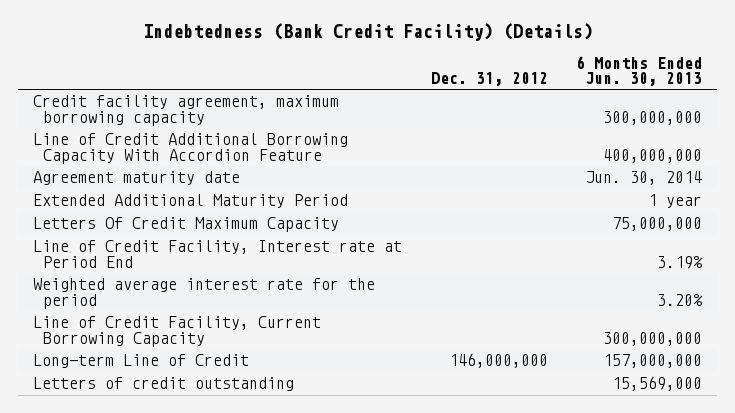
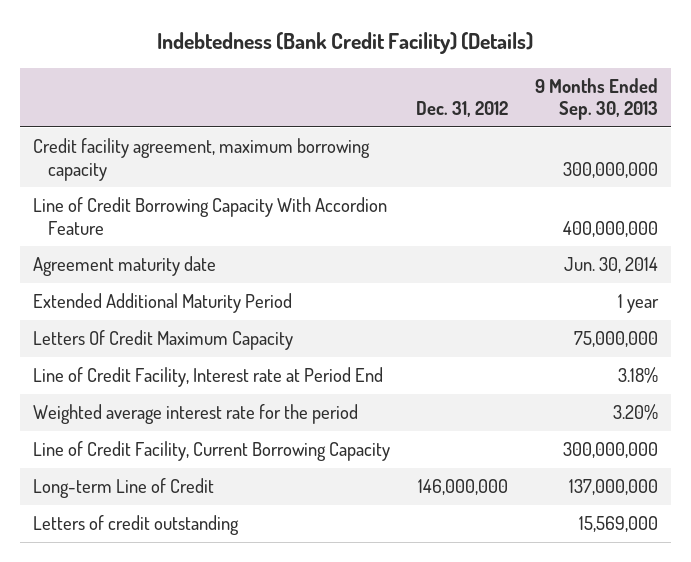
- | Dec. 31, 2012 | 6 Months Ended Jun. 30, 2013
+ | Dec. 31, 2012 | 9 Months Ended Sep. 30, 2013
- Line of Credit Additional Borrowing Capacity With Accordion Feature | | 400,000,000
+ Line of Credit Borrowing Capacity With Accordion Feature | | 400,000,000

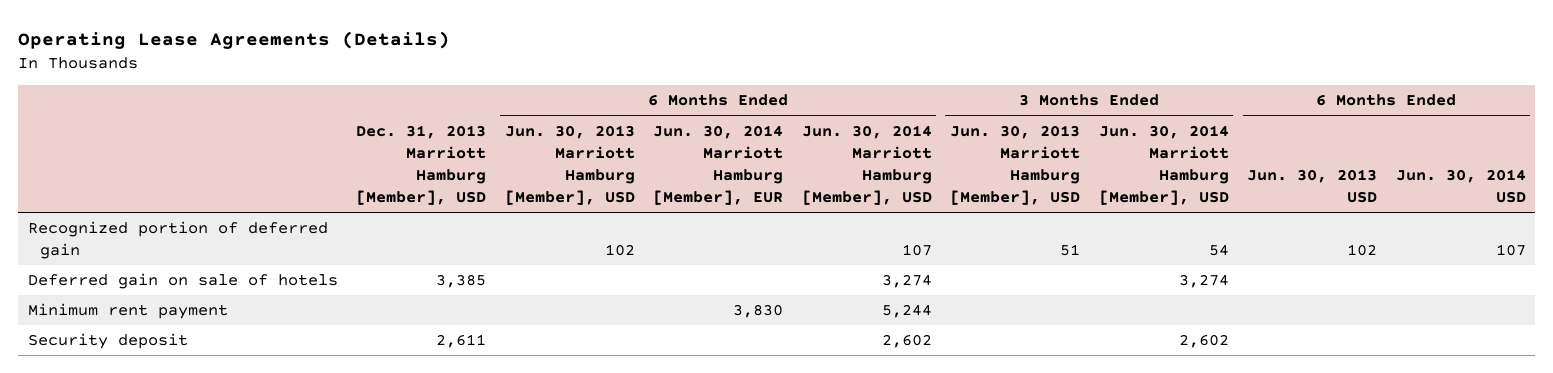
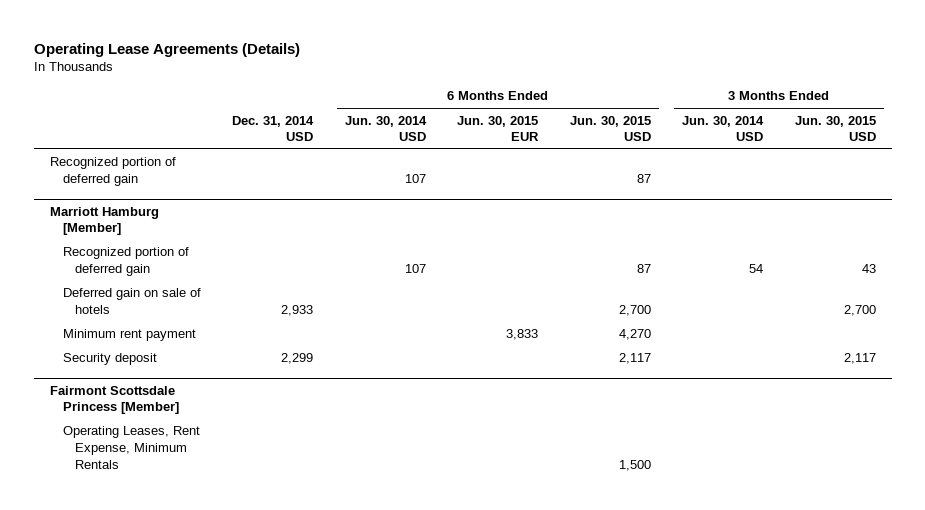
- | Dec. 31, 2013 Marriott Hamburg [Member], USD | 6 Months Ended Jun. 30, 2013 Marriott Hamburg [Member], USD | 6 Months Ended Jun. 30, 2014 Marriott Hamburg [Member], EUR | 6 Months Ended Jun. 30, 2014 Marriott Hamburg [Member], USD | 3 Months Ended Jun. 30, 2013 Marriott Hamburg [Member], USD | 3 Months Ended Jun. 30, 2014 Marriott Hamburg [Member], USD | 6 Months Ended Jun. 30, 2013 USD | 6 Months Ended Jun. 30, 2014 USD
+ | Dec. 31, 2014 USD | 6 Months Ended Jun. 30, 2014 USD | 6 Months Ended Jun. 30, 2015 EUR | 6 Months Ended Jun. 30, 2015 USD | 3 Months Ended Jun. 30, 2014 USD | 3 Months Ended Jun. 30, 2015 USD
- Deferred gain on sale of hotels | 3,385 | | | 3,274 | | 3,274 | |
- Minimum rent payment | | | 3,830 | 5,244 | | | |
- Security deposit | 2,611 | | | 2,602 | | 2,602 | |
+ Marriott Hamburg [Member]
+ Recognized portion of deferred gain | | 107 | | 87 | 54 | 43
+ Deferred gain on sale of hotels | 2,933 | | | 2,700 | | 2,700
+ Minimum rent payment | | | 3,833 | 4,270 | |
+ Security deposit | 2,299 | | | 2,117 | | 2,117
+ Fairmont Scottsdale Princess [Member]
+ Operating Leases, Rent Expense, Minimum Rentals | | | | 1,500 | |

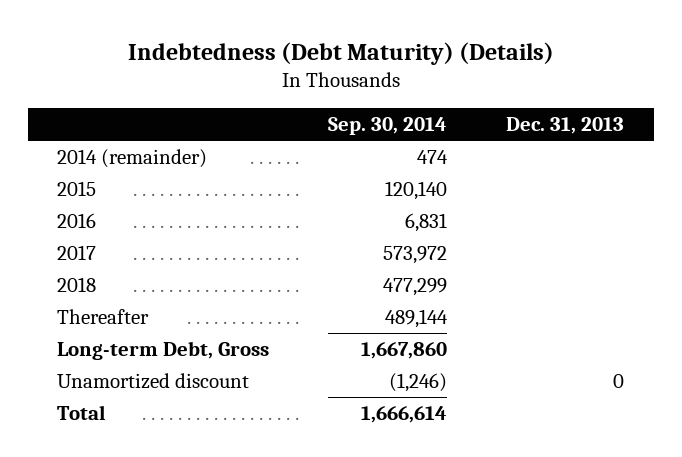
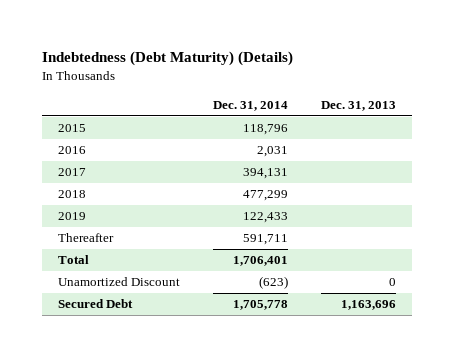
- | Sep. 30, 2014 | Dec. 31, 2013
+ | Dec. 31, 2014 | Dec. 31, 2013
- 2014 (remainder) | 474 |
+ 2019 | 122,433 |
- Long-term Debt, Gross | 1,667,860 |
- Unamortized discount | (1,246) | 0
+ Unamortized Discount | (623) | 0
+ Secured Debt | 1,705,778 | 1,163,696

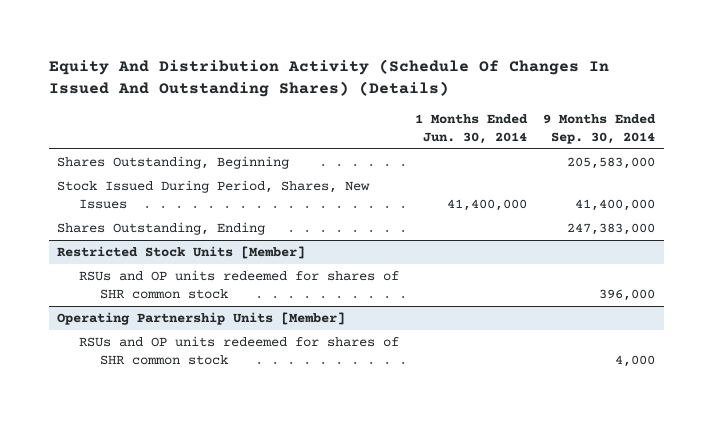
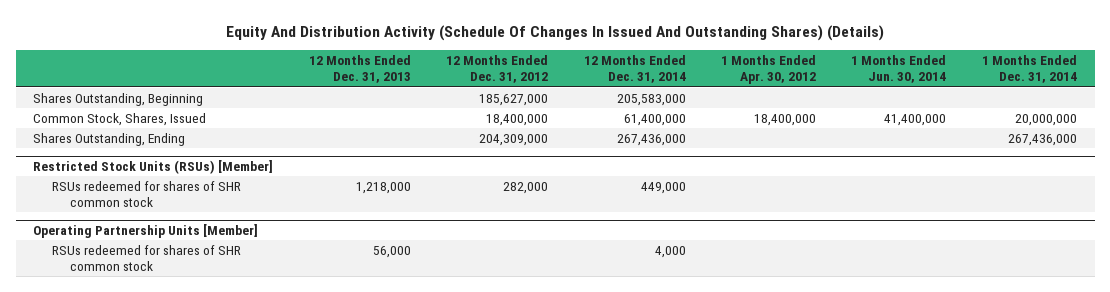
- | 1 Months Ended Jun. 30, 2014 | 9 Months Ended Sep. 30, 2014
+ | 12 Months Ended Dec. 31, 2013 | 12 Months Ended Dec. 31, 2012 | 12 Months Ended Dec. 31, 2014 | 1 Months Ended Apr. 30, 2012 | 1 Months Ended Jun. 30, 2014 | 1 Months Ended Dec. 31, 2014
- Stock Issued During Period, Shares, New Issues | 41,400,000 | 41,400,000
+ Common Stock, Shares, Issued | | 18,400,000 | 61,400,000 | 18,400,000 | 41,400,000 | 20,000,000
- Restricted Stock Units [Member]
- RSUs and OP units redeemed for shares of SHR common stock | | 396,000
+ Restricted Stock Units (RSUs) [Member]
+ RSUs redeemed for shares of SHR common stock | 1,218,000 | 282,000 | 449,000 | | |
@ Operating Partnership Units [Member]
- RSUs and OP units redeemed for shares of SHR common stock | | 4,000
+ RSUs redeemed for shares of SHR common stock | 56,000 | | 4,000 | | |

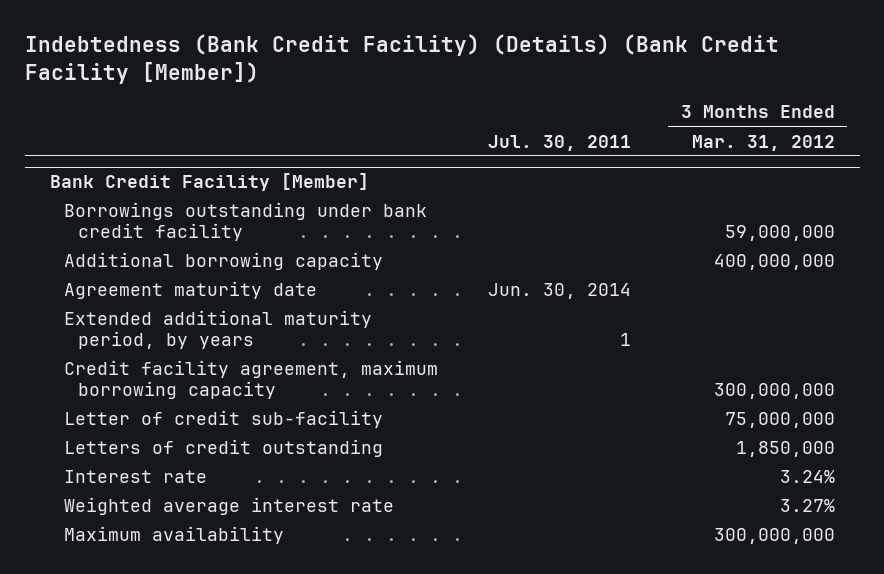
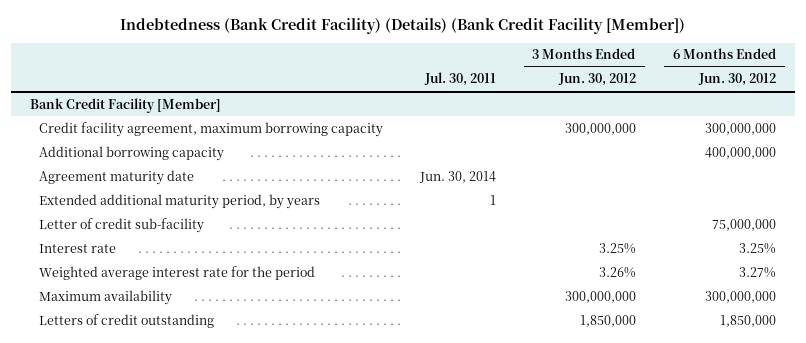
- | Jul. 30, 2011 | 3 Months Ended Mar. 31, 2012
+ | Jul. 30, 2011 | 3 Months Ended Jun. 30, 2012 | 6 Months Ended Jun. 30, 2012
@ Bank Credit Facility [Member]
- Borrowings outstanding under bank credit facility | | 59,000,000
moved up: Credit facility agreement, maximum borrowing capacity | | 300,000,000 | 300,000,000
- Weighted average interest rate | | 3.27%
+ Weighted average interest rate for the period | | 3.26% | 3.27%
moved down: Letters of credit outstanding | | 1,850,000 | 1,850,000

